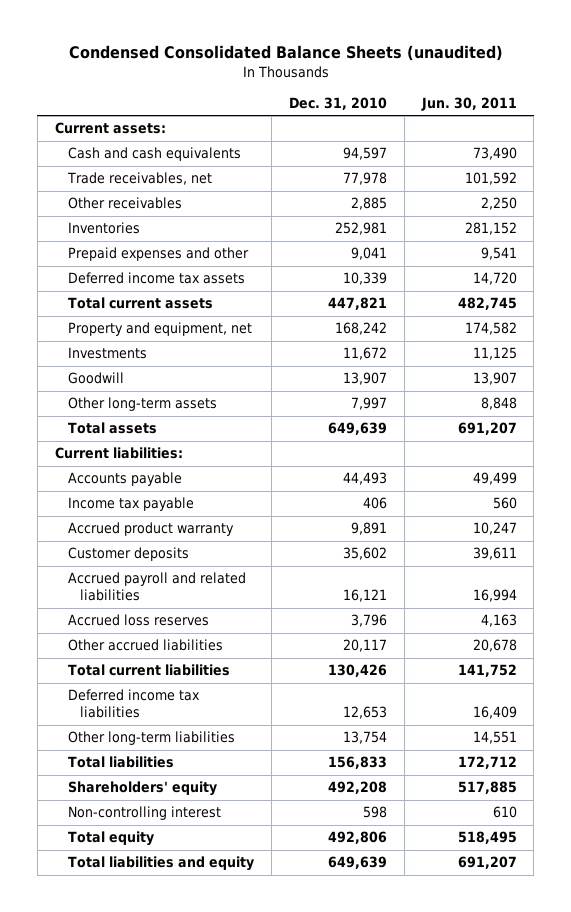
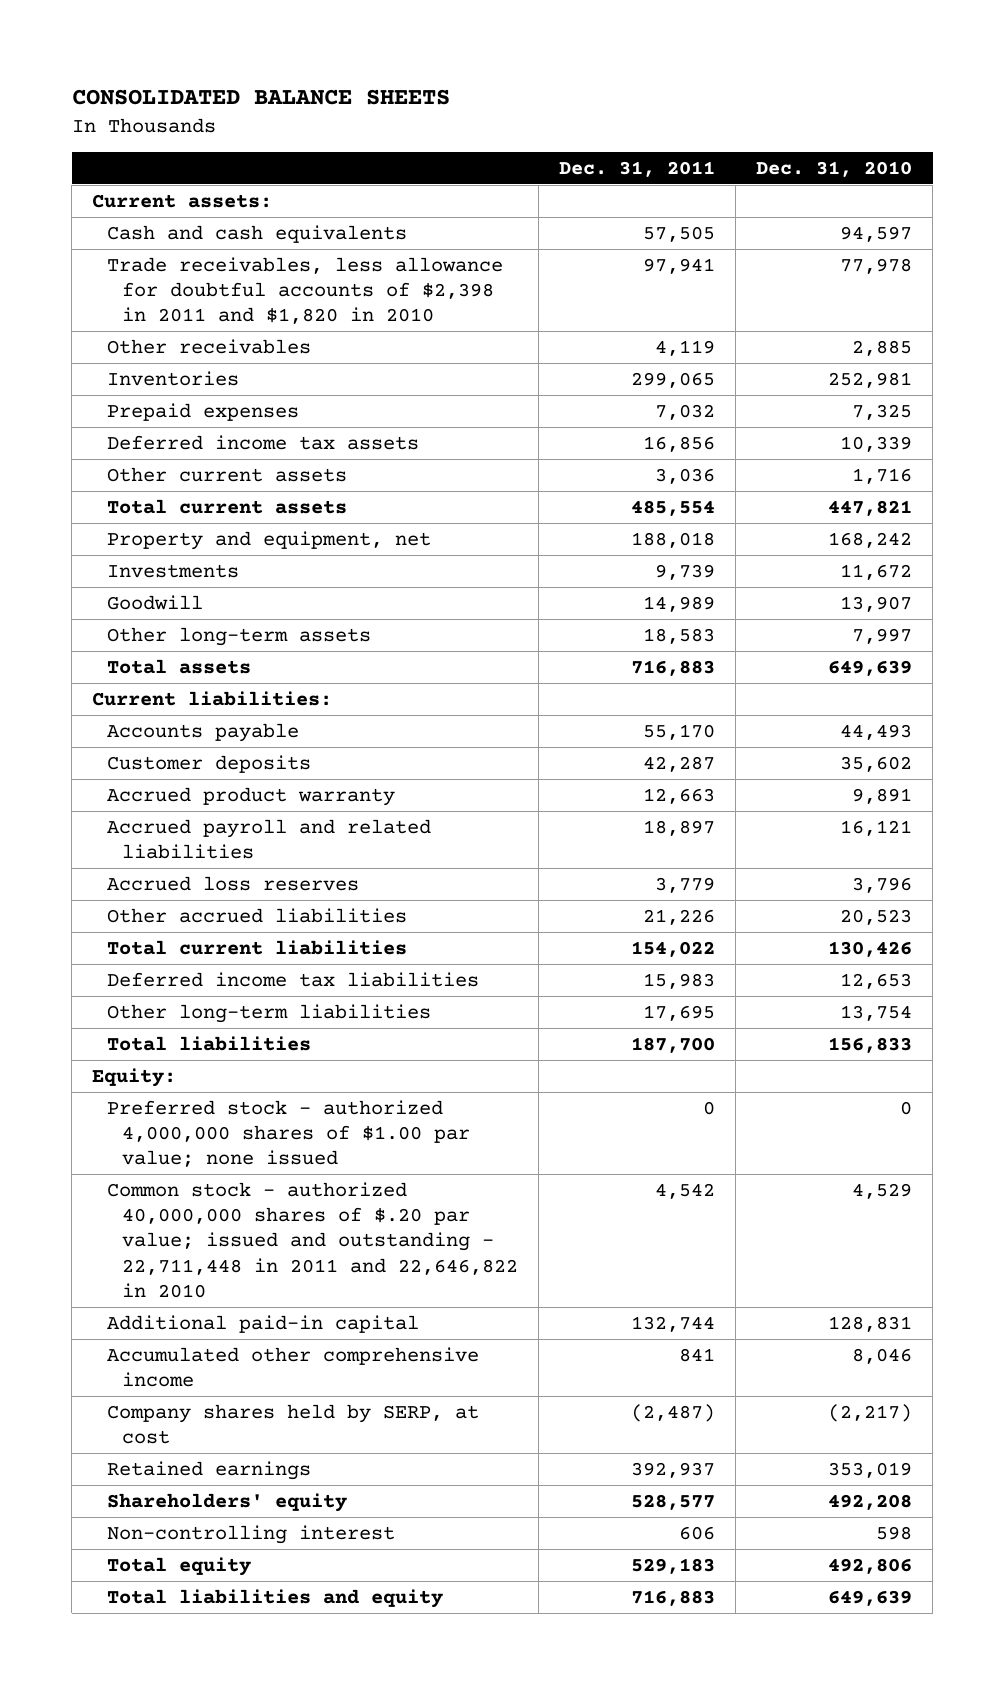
- Condensed Consolidated Balance Sheets (unaudited)
+ CONSOLIDATED BALANCE SHEETS
- | Dec. 31, 2010 | Jun. 30, 2011
+ | Dec. 31, 2011 | Dec. 31, 2010
- Trade receivables, net | 77,978 | 101,592
+ Trade receivables, less allowance for doubtful accounts of $2,398 in 2011 and $1,820 in 2010 | 97,941 | 77,978
- Prepaid expenses and other | 9,041 | 9,541
+ Prepaid expenses | 7,032 | 7,325
+ Other current assets | 3,036 | 1,716
- Income tax payable | 406 | 560
moved down: Accrued product warranty | 12,663 | 9,891
- Other accrued liabilities | 20,117 | 20,678
+ Other accrued liabilities | 21,226 | 20,523
+ Equity:
+ Preferred stock - authorized 4,000,000 shares of $1.00 par value; none issued | 0 | 0
+ Common stock - authorized 40,000,000 shares of $.20 par value; issued and outstanding - 22,711,448 in 2011 and 22,646,822 in 2010 | 4,542 | 4,529
+ Additional paid-in capital | 132,744 | 128,831
+ Accumulated other comprehensive income | 841 | 8,046
+ Company shares held by SERP, at cost | (2,487) | (2,217)
+ Retained earnings | 392,937 | 353,019

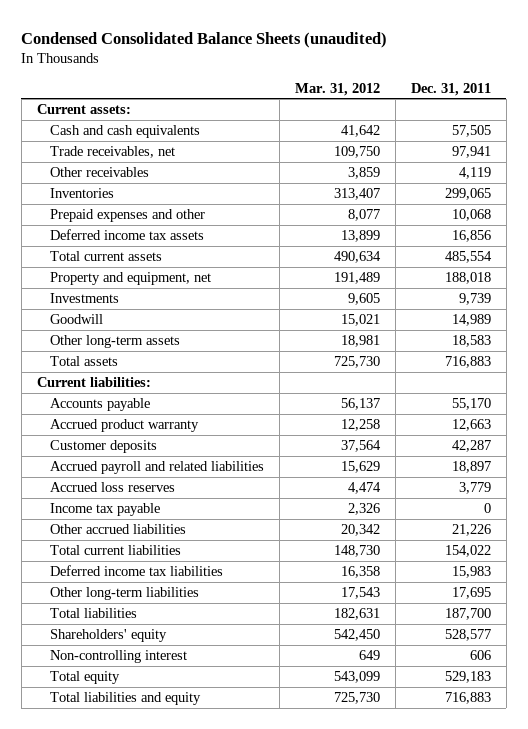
- CONSOLIDATED BALANCE SHEETS
+ Condensed Consolidated Balance Sheets (unaudited)
- | Dec. 31, 2011 | Dec. 31, 2010
+ | Mar. 31, 2012 | Dec. 31, 2011
- Trade receivables, less allowance for doubtful accounts of $2,398 in 2011 and $1,820 in 2010 | 97,941 | 77,978
+ Trade receivables, net | 109,750 | 97,941
- Prepaid expenses | 7,032 | 7,325
+ Prepaid expenses and other | 8,077 | 10,068
- Other current assets | 3,036 | 1,716
moved down: Customer deposits | 37,564 | 42,287
+ Income tax payable | 2,326 | 0
- Equity:
- Preferred stock - authorized 4,000,000 shares of $1.00 par value; none issued | 0 | 0
- Common stock - authorized 40,000,000 shares of $.20 par value; issued and outstanding - 22,711,448 in 2011 and 22,646,822 in 2010 | 4,542 | 4,529
- Additional paid-in capital | 132,744 | 128,831
- Accumulated other comprehensive income | 841 | 8,046
- Company shares held by SERP, at cost | (2,487) | (2,217)
- Retained earnings | 392,937 | 353,019

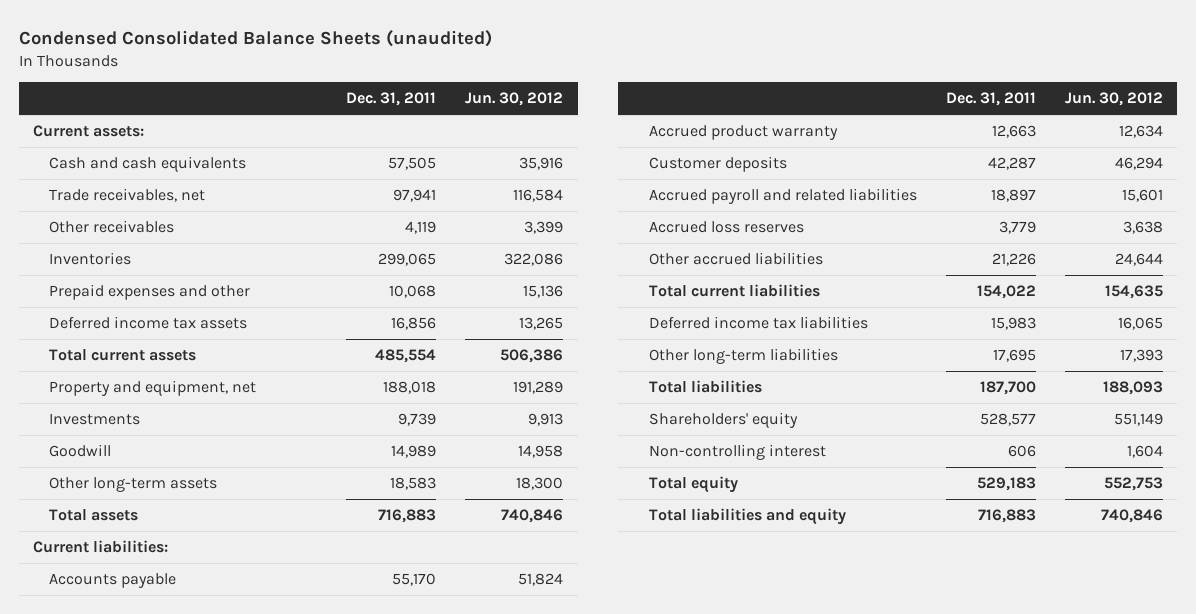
- | Mar. 31, 2012 | Dec. 31, 2011
+ | Dec. 31, 2011 | Jun. 30, 2012
- Income tax payable | 2,326 | 0

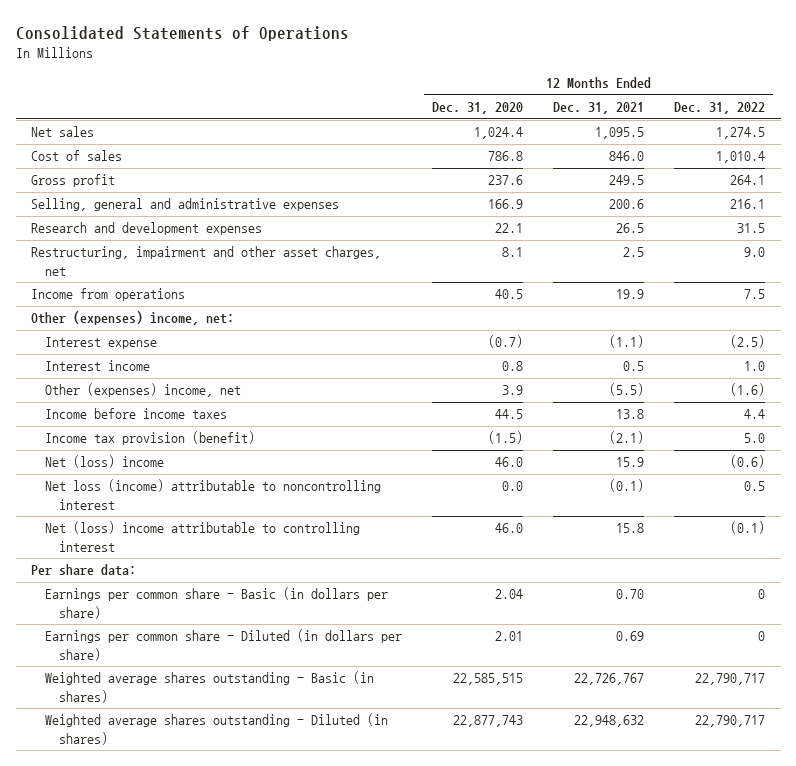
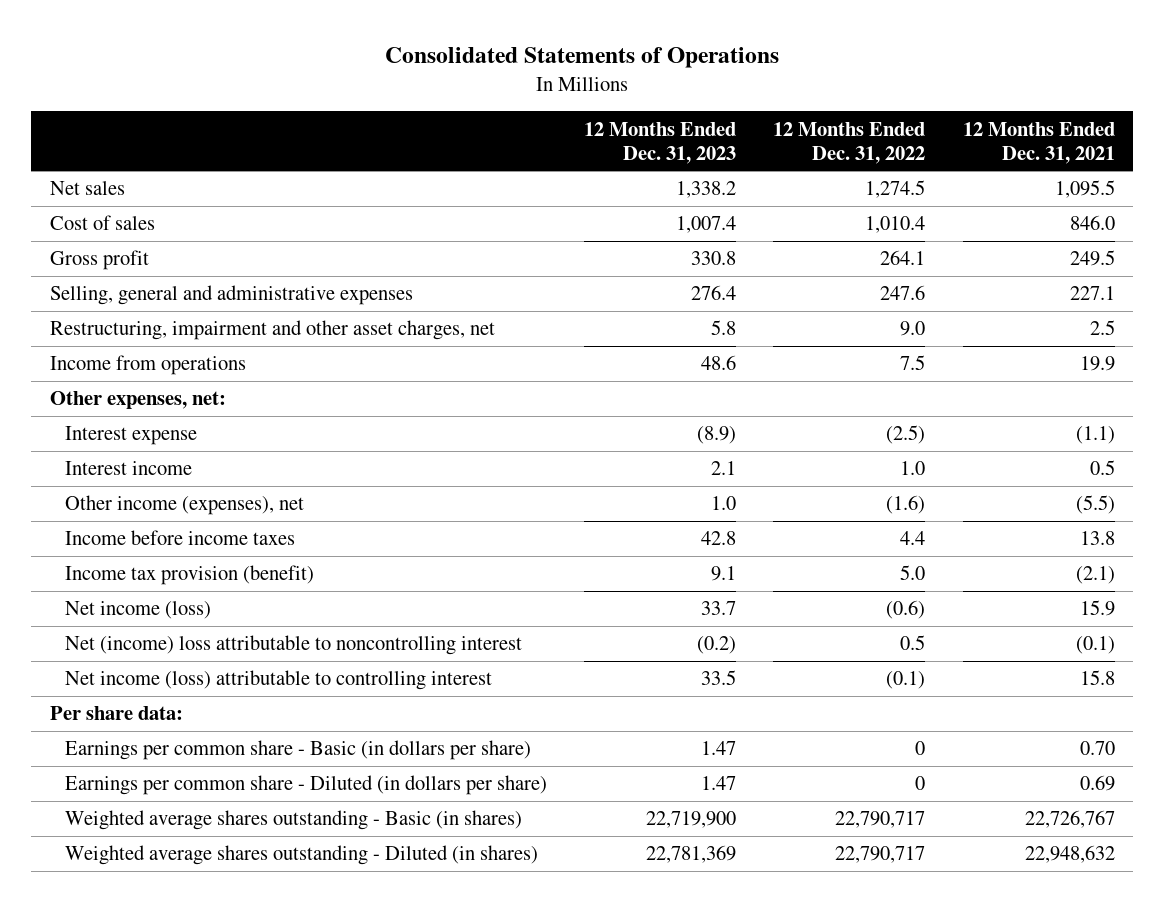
- | 12 Months Ended Dec. 31, 2020 | 12 Months Ended Dec. 31, 2021 | 12 Months Ended Dec. 31, 2022
+ | 12 Months Ended Dec. 31, 2023 | 12 Months Ended Dec. 31, 2022 | 12 Months Ended Dec. 31, 2021
- Selling, general and administrative expenses | 166.9 | 200.6 | 216.1
- Research and development expenses | 22.1 | 26.5 | 31.5
+ Selling, general and administrative expenses | 276.4 | 247.6 | 227.1
- Other (expenses) income, net:
+ Other expenses, net:
- Other (expenses) income, net | 3.9 | (5.5) | (1.6)
+ Other income (expenses), net | 1.0 | (1.6) | (5.5)
- Net (loss) income | 46.0 | 15.9 | (0.6)
- Net loss (income) attributable to noncontrolling interest | 0.0 | (0.1) | 0.5
- Net (loss) income attributable to controlling interest | 46.0 | 15.8 | (0.1)
+ Net income (loss) | 33.7 | (0.6) | 15.9
+ Net (income) loss attributable to noncontrolling interest | (0.2) | 0.5 | (0.1)
+ Net income (loss) attributable to controlling interest | 33.5 | (0.1) | 15.8

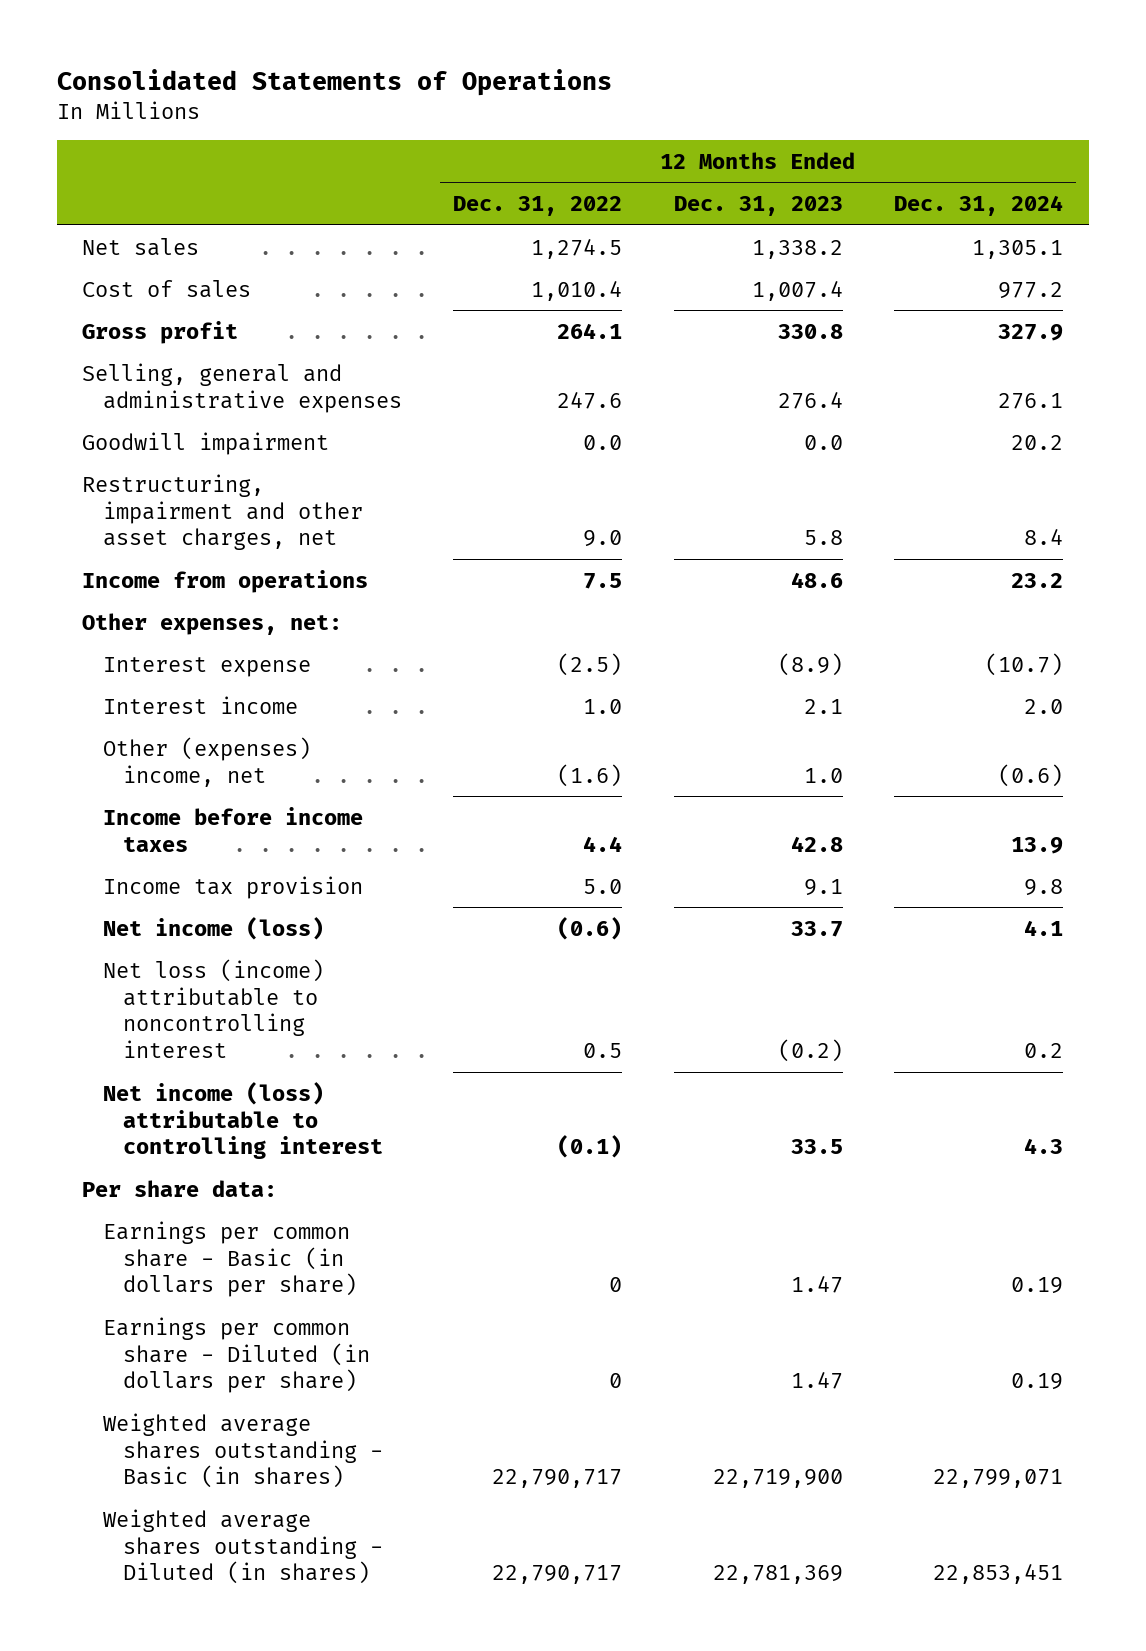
- | 12 Months Ended Dec. 31, 2023 | 12 Months Ended Dec. 31, 2022 | 12 Months Ended Dec. 31, 2021
+ | 12 Months Ended Dec. 31, 2022 | 12 Months Ended Dec. 31, 2023 | 12 Months Ended Dec. 31, 2024
+ Goodwill impairment | 0.0 | 0.0 | 20.2
- Other income (expenses), net | 1.0 | (1.6) | (5.5)
+ Other (expenses) income, net | (1.6) | 1.0 | (0.6)
- Income tax provision (benefit) | 9.1 | 5.0 | (2.1)
+ Income tax provision | 5.0 | 9.1 | 9.8
- Net (income) loss attributable to noncontrolling interest | (0.2) | 0.5 | (0.1)
+ Net loss (income) attributable to noncontrolling interest | 0.5 | (0.2) | 0.2

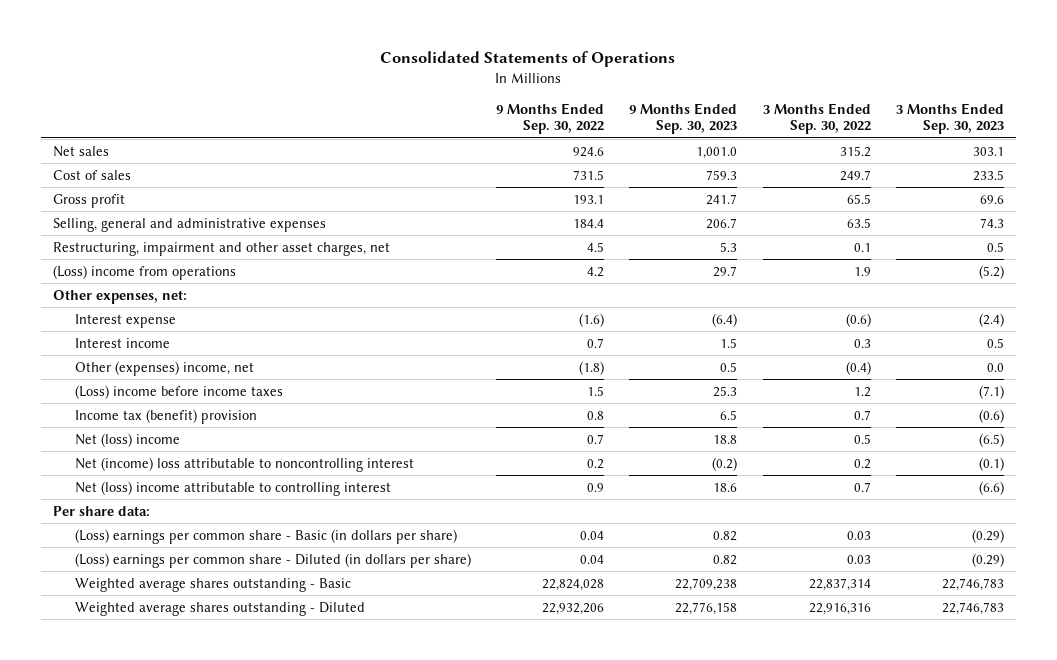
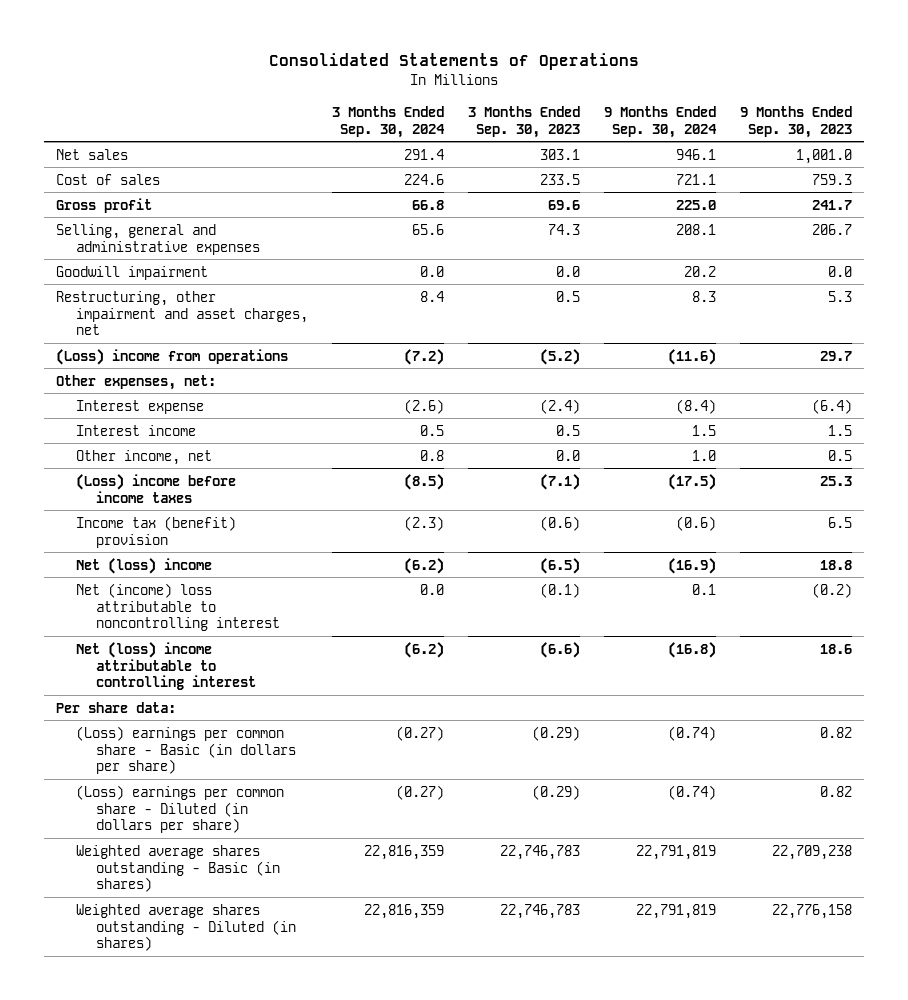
- | 9 Months Ended Sep. 30, 2022 | 9 Months Ended Sep. 30, 2023 | 3 Months Ended Sep. 30, 2022 | 3 Months Ended Sep. 30, 2023
+ | 3 Months Ended Sep. 30, 2024 | 3 Months Ended Sep. 30, 2023 | 9 Months Ended Sep. 30, 2024 | 9 Months Ended Sep. 30, 2023
- Restructuring, impairment and other asset charges, net | 4.5 | 5.3 | 0.1 | 0.5
+ Goodwill impairment | 0.0 | 0.0 | 20.2 | 0.0
+ Restructuring, other impairment and asset charges, net | 8.4 | 0.5 | 8.3 | 5.3
- Other (expenses) income, net | (1.8) | 0.5 | (0.4) | 0.0
+ Other income, net | 0.8 | 0.0 | 1.0 | 0.5
- Weighted average shares outstanding - Basic | 22,824,028 | 22,709,238 | 22,837,314 | 22,746,783
- Weighted average shares outstanding - Diluted | 22,932,206 | 22,776,158 | 22,916,316 | 22,746,783
+ Weighted average shares outstanding - Basic (in shares) | 22,816,359 | 22,746,783 | 22,791,819 | 22,709,238
+ Weighted average shares outstanding - Diluted (in shares) | 22,816,359 | 22,746,783 | 22,791,819 | 22,776,158

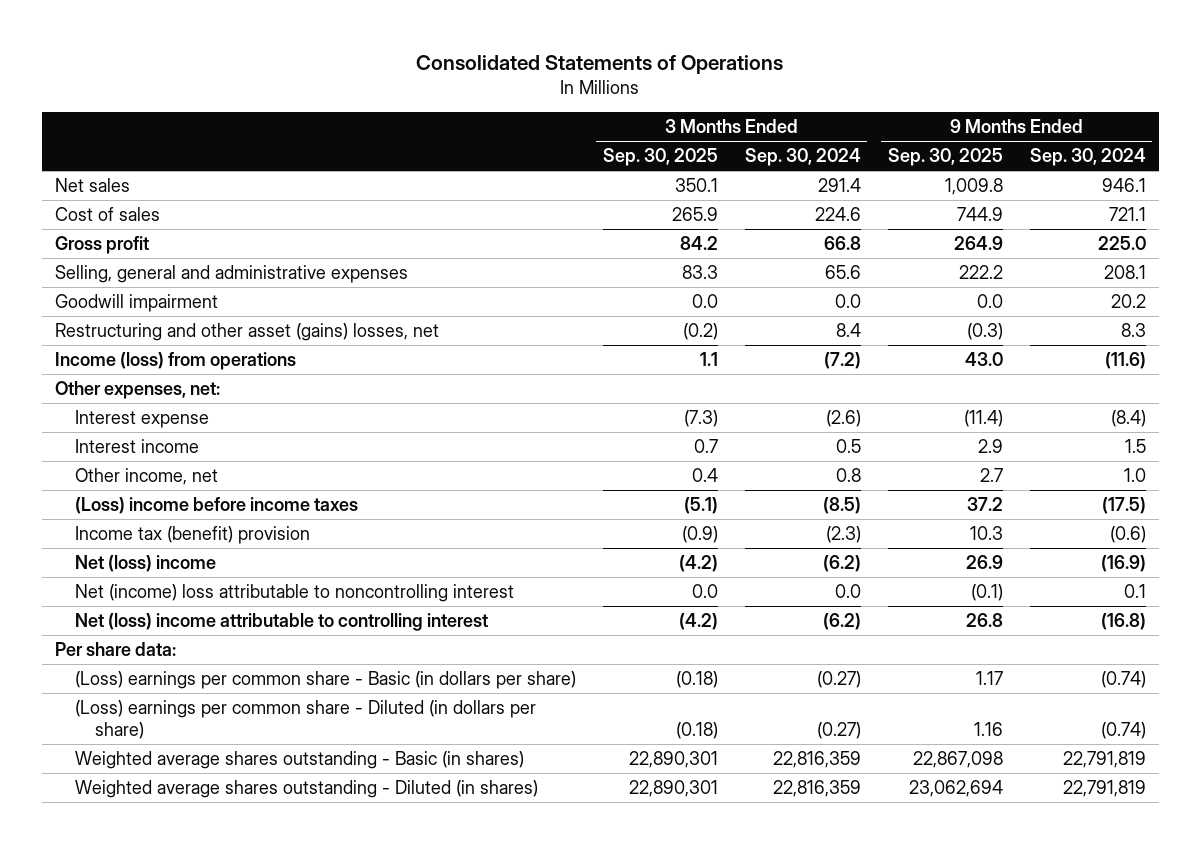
- | 3 Months Ended Sep. 30, 2024 | 3 Months Ended Sep. 30, 2023 | 9 Months Ended Sep. 30, 2024 | 9 Months Ended Sep. 30, 2023
+ | 3 Months Ended Sep. 30, 2025 | 3 Months Ended Sep. 30, 2024 | 9 Months Ended Sep. 30, 2025 | 9 Months Ended Sep. 30, 2024
- Restructuring, other impairment and asset charges, net | 8.4 | 0.5 | 8.3 | 5.3
- (Loss) income from operations | (7.2) | (5.2) | (11.6) | 29.7
+ Restructuring and other asset (gains) losses, net | (0.2) | 8.4 | (0.3) | 8.3
+ Income (loss) from operations | 1.1 | (7.2) | 43.0 | (11.6)

